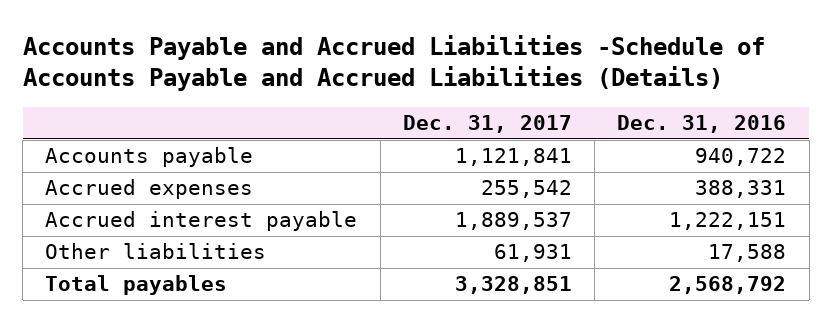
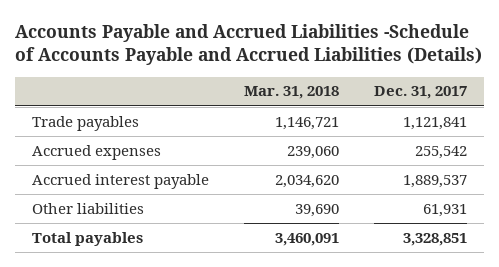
- | Dec. 31, 2017 | Dec. 31, 2016
+ | Mar. 31, 2018 | Dec. 31, 2017
- Accounts payable | 1,121,841 | 940,722
+ Trade payables | 1,146,721 | 1,121,841

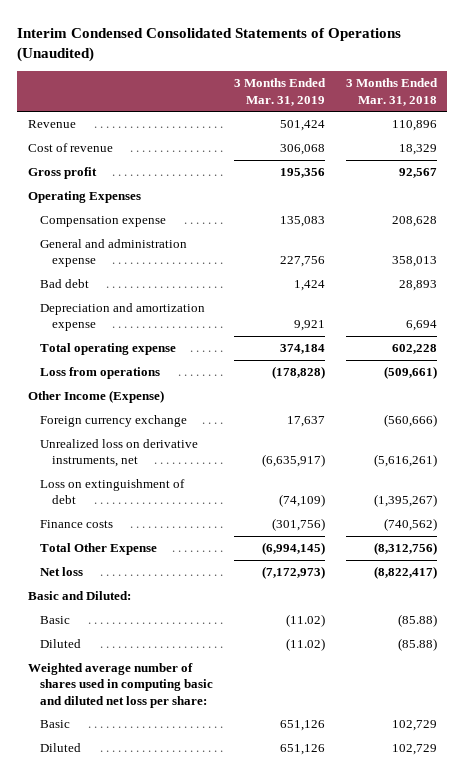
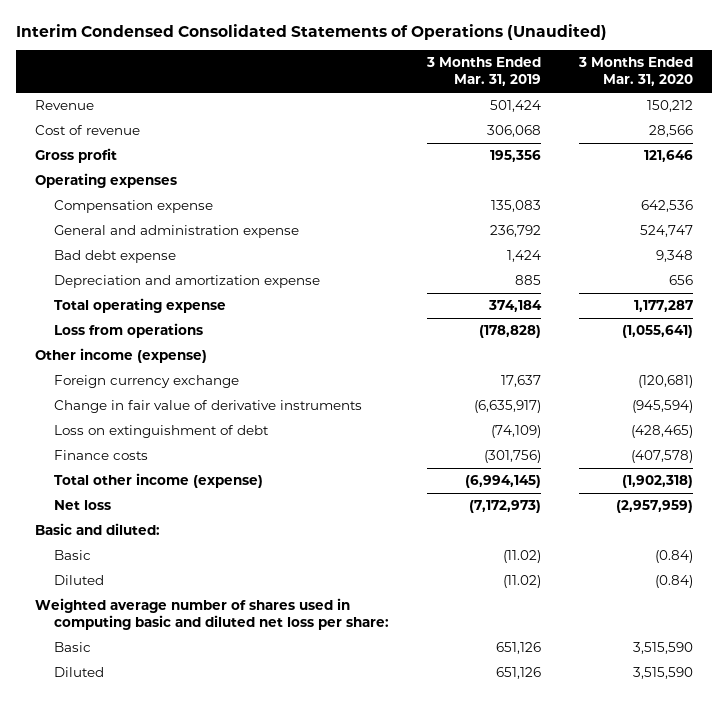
- | 3 Months Ended Mar. 31, 2019 | 3 Months Ended Mar. 31, 2018
+ | 3 Months Ended Mar. 31, 2019 | 3 Months Ended Mar. 31, 2020
- Operating Expenses
+ Operating expenses
- General and administration expense | 227,756 | 358,013
- Bad debt | 1,424 | 28,893
- Depreciation and amortization expense | 9,921 | 6,694
+ General and administration expense | 236,792 | 524,747
+ Bad debt expense | 1,424 | 9,348
+ Depreciation and amortization expense | 885 | 656
- Other Income (Expense)
+ Other income (expense)
- Unrealized loss on derivative instruments, net | (6,635,917) | (5,616,261)
+ Change in fair value of derivative instruments | (6,635,917) | (945,594)
- Total Other Expense | (6,994,145) | (8,312,756)
+ Total other income (expense) | (6,994,145) | (1,902,318)
- Basic and Diluted:
+ Basic and diluted:

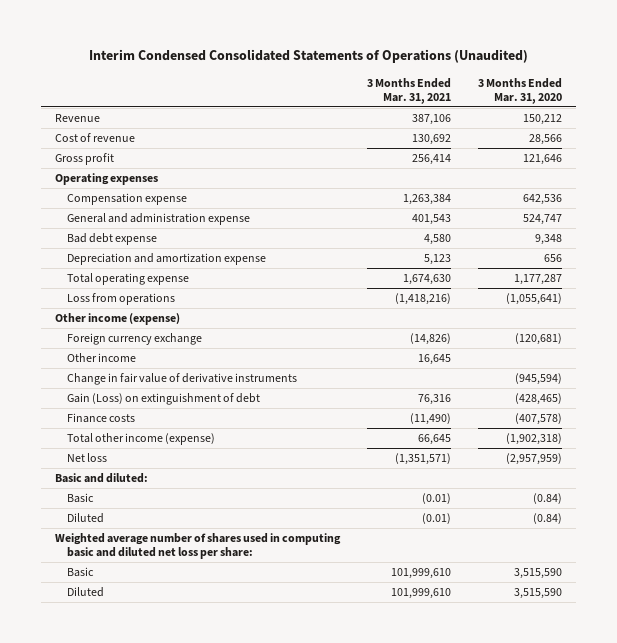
- | 3 Months Ended Mar. 31, 2019 | 3 Months Ended Mar. 31, 2020
+ | 3 Months Ended Mar. 31, 2021 | 3 Months Ended Mar. 31, 2020
+ Other income | 16,645 |
- Loss on extinguishment of debt | (74,109) | (428,465)
+ Gain (Loss) on extinguishment of debt | 76,316 | (428,465)

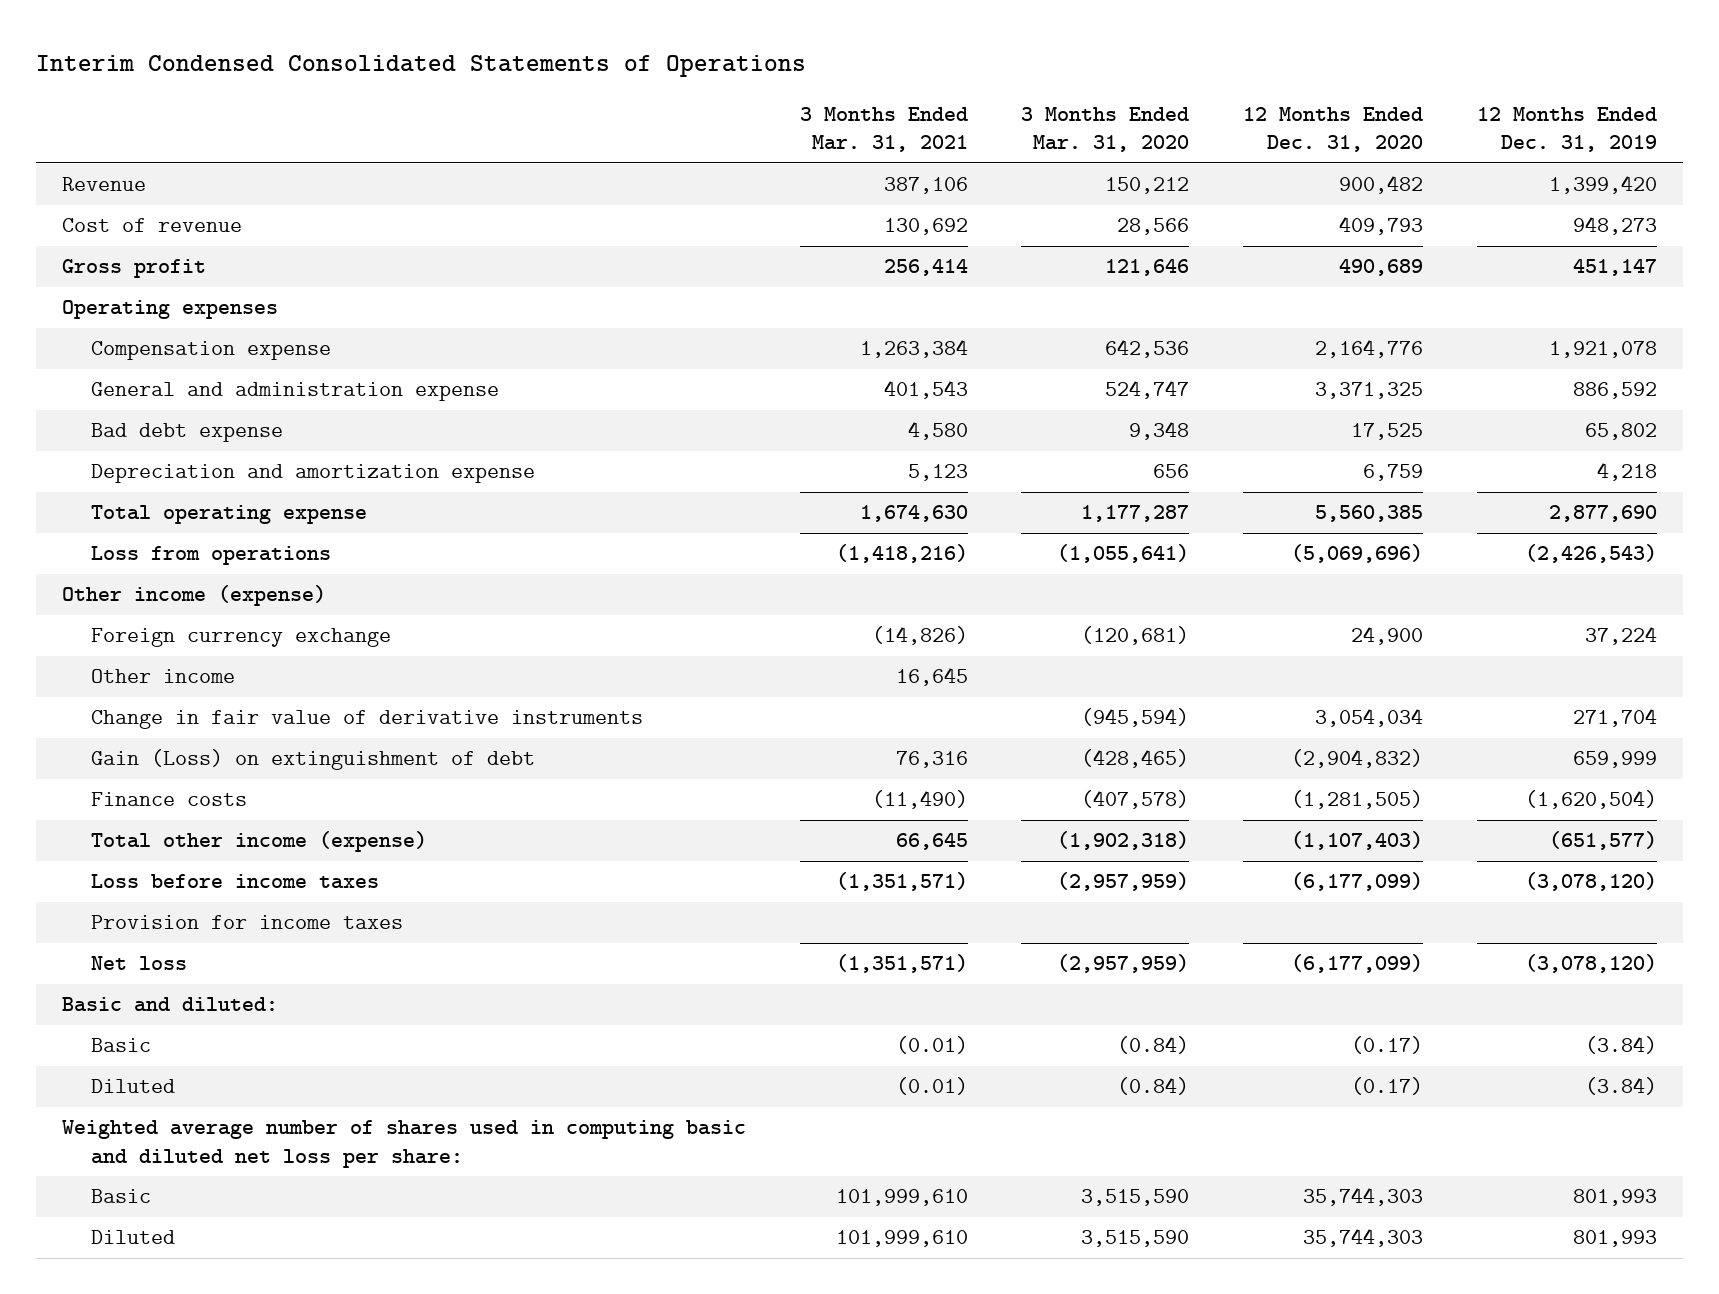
- Interim Condensed Consolidated Statements of Operations (Unaudited)
+ Interim Condensed Consolidated Statements of Operations
- | 3 Months Ended Mar. 31, 2021 | 3 Months Ended Mar. 31, 2020
+ | 3 Months Ended Mar. 31, 2021 | 3 Months Ended Mar. 31, 2020 | 12 Months Ended Dec. 31, 2020 | 12 Months Ended Dec. 31, 2019
+ Loss before income taxes | (1,351,571) | (2,957,959) | (6,177,099) | (3,078,120)
+ Provision for income taxes

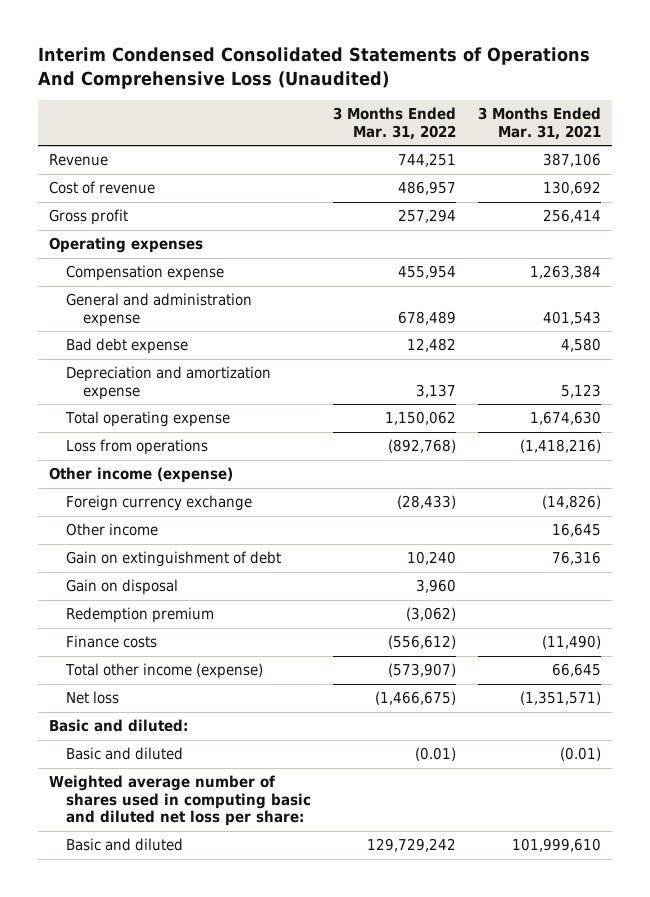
- Interim Condensed Consolidated Statements of Operations
+ Interim Condensed Consolidated Statements of Operations And Comprehensive Loss (Unaudited)
- | 3 Months Ended Mar. 31, 2021 | 3 Months Ended Mar. 31, 2020 | 12 Months Ended Dec. 31, 2020 | 12 Months Ended Dec. 31, 2019
+ | 3 Months Ended Mar. 31, 2022 | 3 Months Ended Mar. 31, 2021
- Change in fair value of derivative instruments | | (945,594) | 3,054,034 | 271,704
- Gain (Loss) on extinguishment of debt | 76,316 | (428,465) | (2,904,832) | 659,999
+ Gain on extinguishment of debt | 10,240 | 76,316
+ Gain on disposal | 3,960 |
+ Redemption premium | (3,062) |
- Loss before income taxes | (1,351,571) | (2,957,959) | (6,177,099) | (3,078,120)
- Provision for income taxes
- Basic | (0.01) | (0.84) | (0.17) | (3.84)
- Diluted | (0.01) | (0.84) | (0.17) | (3.84)
+ Basic and diluted | (0.01) | (0.01)
- Basic | 101,999,610 | 3,515,590 | 35,744,303 | 801,993
- Diluted | 101,999,610 | 3,515,590 | 35,744,303 | 801,993
+ Basic and diluted | 129,729,242 | 101,999,610

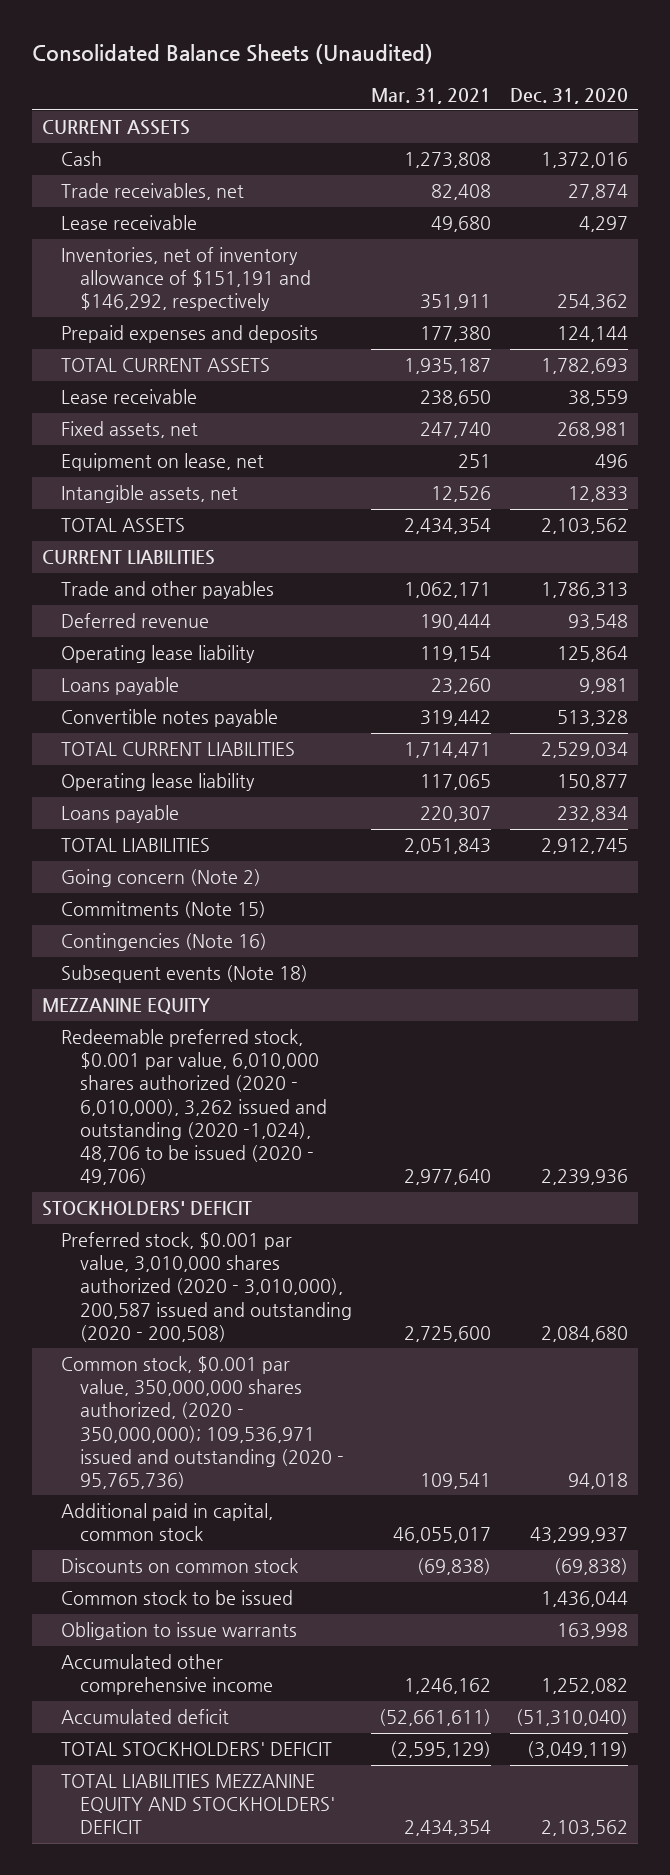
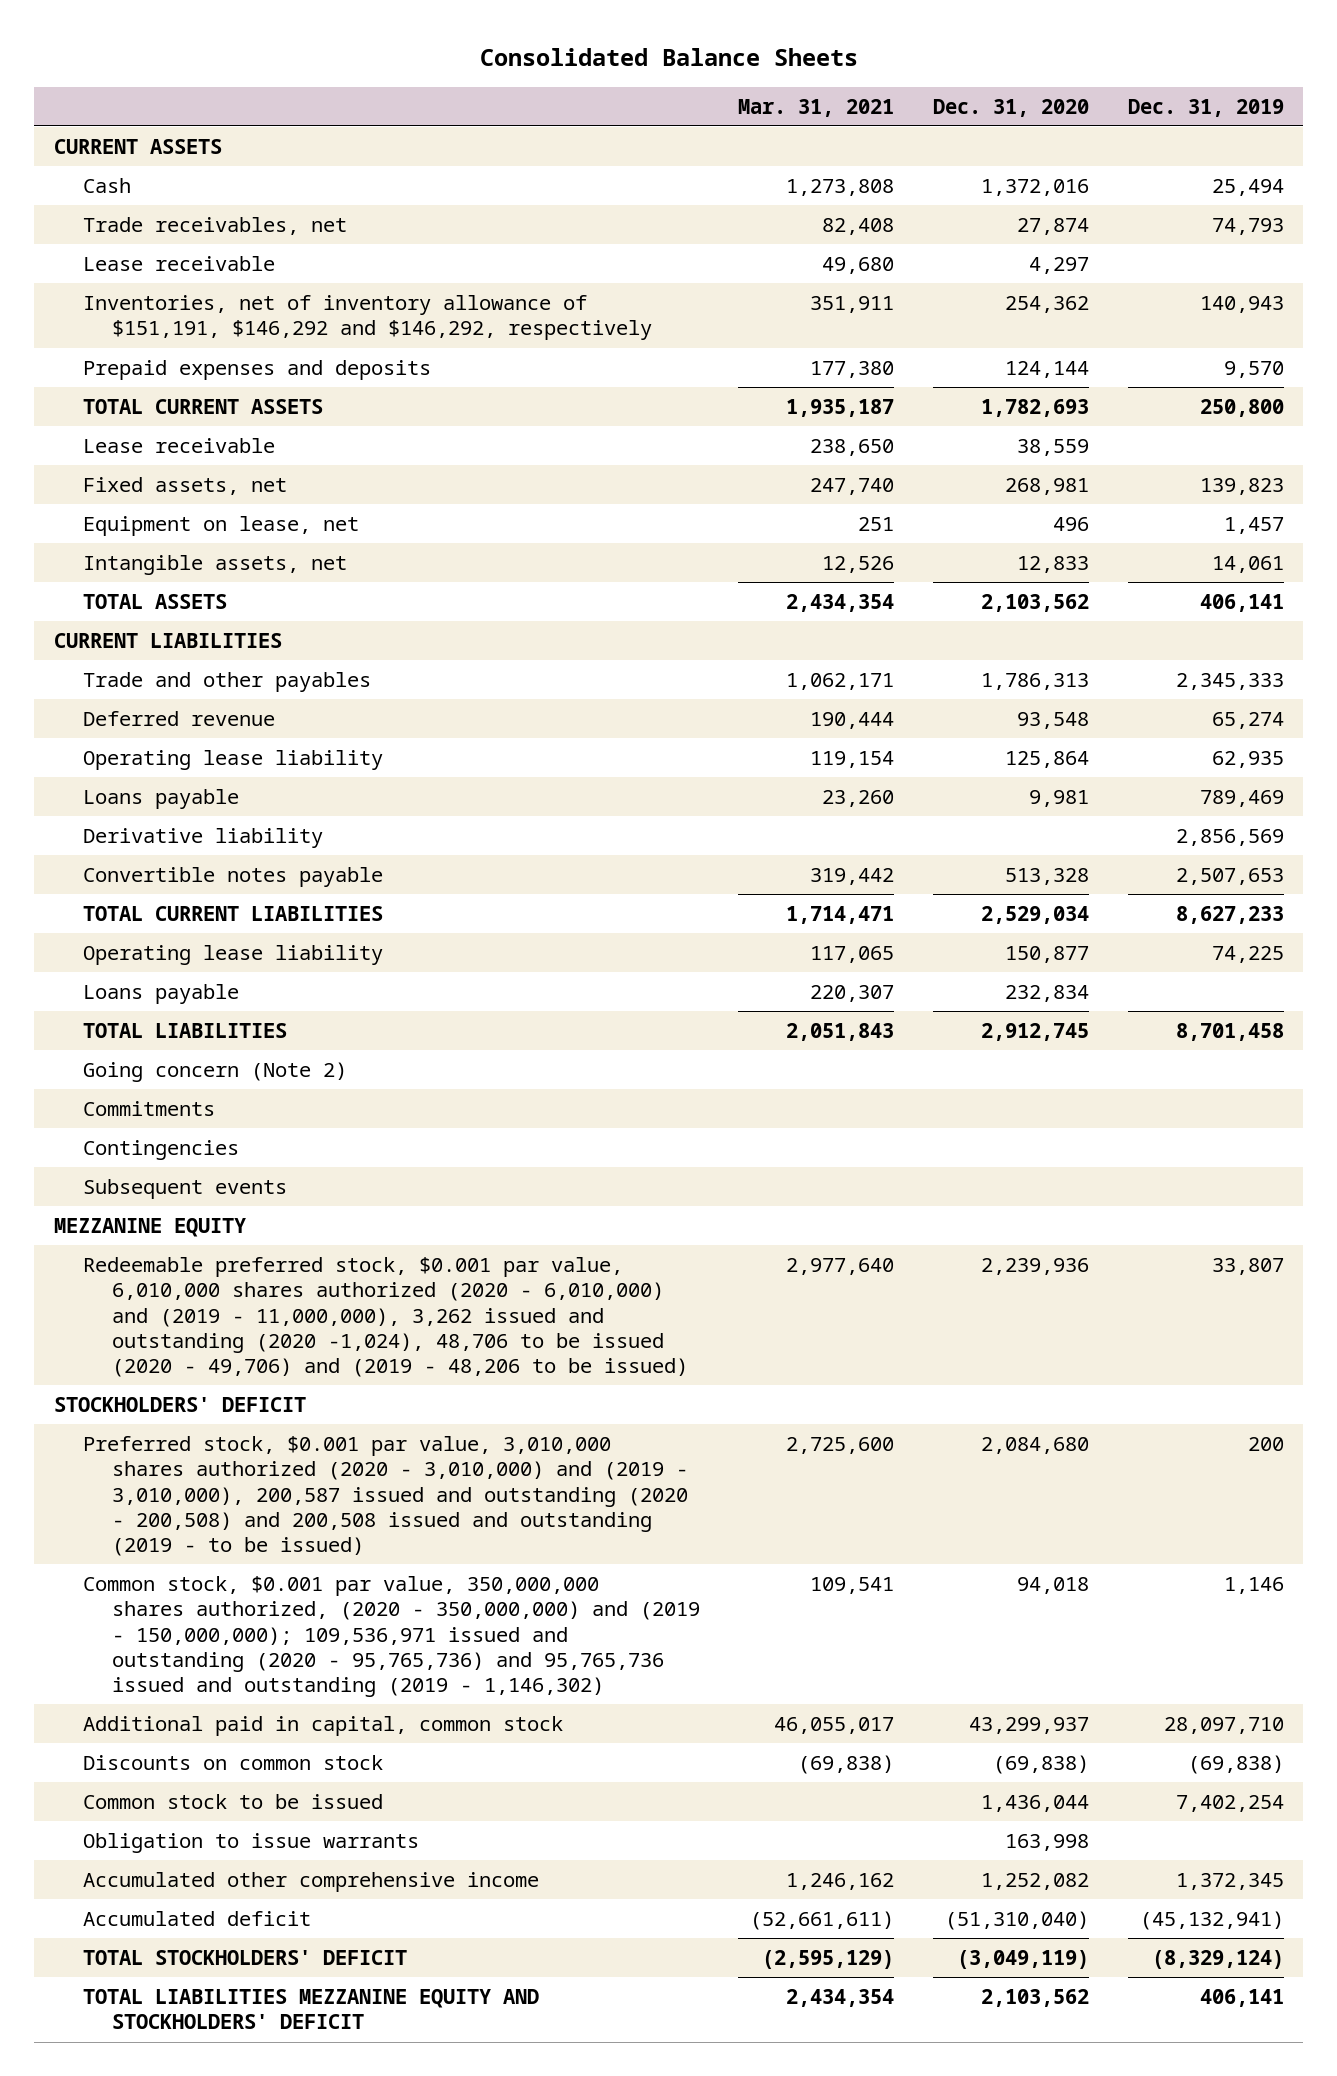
- Consolidated Balance Sheets (Unaudited)
+ Consolidated Balance Sheets
- | Mar. 31, 2021 | Dec. 31, 2020
+ | Mar. 31, 2021 | Dec. 31, 2020 | Dec. 31, 2019
- Inventories, net of inventory allowance of $151,191 and $146,292, respectively | 351,911 | 254,362
+ Inventories, net of inventory allowance of $151,191, $146,292 and $146,292, respectively | 351,911 | 254,362 | 140,943
+ Derivative liability | | | 2,856,569
- Commitments (Note 15)
- Contingencies (Note 16)
- Subsequent events (Note 18)
+ Commitments
+ Contingencies
+ Subsequent events
- Redeemable preferred stock, $0.001 par value, 6,010,000 shares authorized (2020 - 6,010,000), 3,262 issued and outstanding (2020 -1,024), 48,706 to be issued (2020 - 49,706) | 2,977,640 | 2,239,936
+ Redeemable preferred stock, $0.001 par value, 6,010,000 shares authorized (2020 - 6,010,000) and (2019 - 11,000,000), 3,262 issued and outstanding (2020 -1,024), 48,706 to be issued (2020 - 49,706) and (2019 - 48,206 to be issued) | 2,977,640 | 2,239,936 | 33,807
- Preferred stock, $0.001 par value, 3,010,000 shares authorized (2020 - 3,010,000), 200,587 issued and outstanding (2020 - 200,508) | 2,725,600 | 2,084,680
- Common stock, $0.001 par value, 350,000,000 shares authorized, (2020 - 350,000,000); 109,536,971 issued and outstanding (2020 - 95,765,736) | 109,541 | 94,018
+ Preferred stock, $0.001 par value, 3,010,000 shares authorized (2020 - 3,010,000) and (2019 - 3,010,000), 200,587 issued and outstanding (2020 - 200,508) and 200,508 issued and outstanding (2019 - to be issued) | 2,725,600 | 2,084,680 | 200
+ Common stock, $0.001 par value, 350,000,000 shares authorized, (2020 - 350,000,000) and (2019 - 150,000,000); 109,536,971 issued and outstanding (2020 - 95,765,736) and 95,765,736 issued and outstanding (2019 - 1,146,302) | 109,541 | 94,018 | 1,146

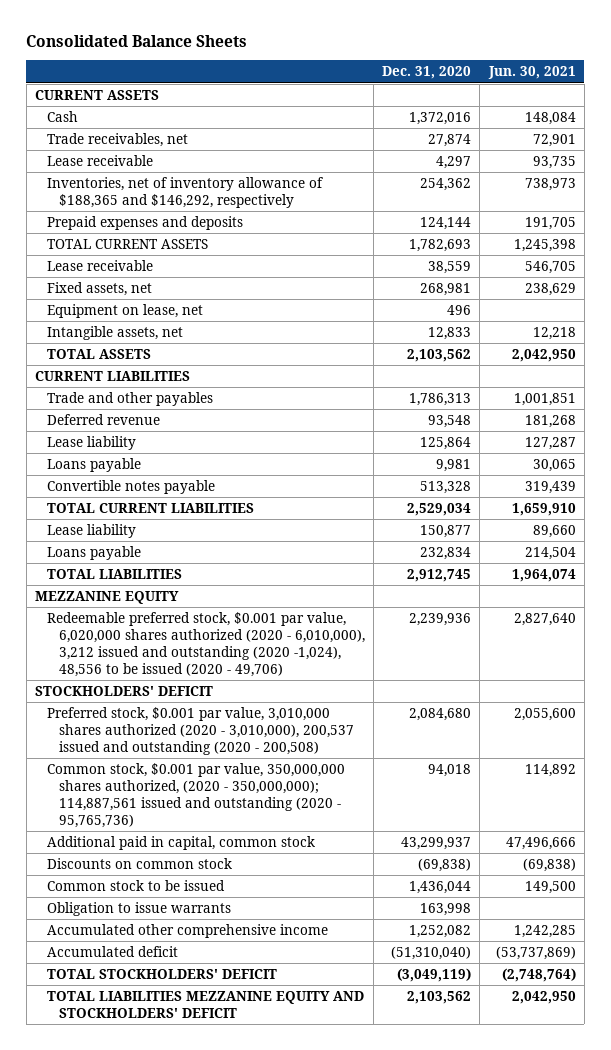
- | Mar. 31, 2021 | Dec. 31, 2020 | Dec. 31, 2019
+ | Dec. 31, 2020 | Jun. 30, 2021
- Inventories, net of inventory allowance of $151,191, $146,292 and $146,292, respectively | 351,911 | 254,362 | 140,943
+ Inventories, net of inventory allowance of $188,365 and $146,292, respectively | 254,362 | 738,973
- Operating lease liability | 119,154 | 125,864 | 62,935
+ Lease liability | 125,864 | 127,287
- Derivative liability | | | 2,856,569
- Operating lease liability | 117,065 | 150,877 | 74,225
+ Lease liability | 150,877 | 89,660
- Going concern (Note 2)
- Commitments
- Contingencies
- Subsequent events
- Redeemable preferred stock, $0.001 par value, 6,010,000 shares authorized (2020 - 6,010,000) and (2019 - 11,000,000), 3,262 issued and outstanding (2020 -1,024), 48,706 to be issued (2020 - 49,706) and (2019 - 48,206 to be issued) | 2,977,640 | 2,239,936 | 33,807
+ Redeemable preferred stock, $0.001 par value, 6,020,000 shares authorized (2020 - 6,010,000), 3,212 issued and outstanding (2020 -1,024), 48,556 to be issued (2020 - 49,706) | 2,239,936 | 2,827,640
- Preferred stock, $0.001 par value, 3,010,000 shares authorized (2020 - 3,010,000) and (2019 - 3,010,000), 200,587 issued and outstanding (2020 - 200,508) and 200,508 issued and outstanding (2019 - to be issued) | 2,725,600 | 2,084,680 | 200
- Common stock, $0.001 par value, 350,000,000 shares authorized, (2020 - 350,000,000) and (2019 - 150,000,000); 109,536,971 issued and outstanding (2020 - 95,765,736) and 95,765,736 issued and outstanding (2019 - 1,146,302) | 109,541 | 94,018 | 1,146
+ Preferred stock, $0.001 par value, 3,010,000 shares authorized (2020 - 3,010,000), 200,537 issued and outstanding (2020 - 200,508) | 2,084,680 | 2,055,600
+ Common stock, $0.001 par value, 350,000,000 shares authorized, (2020 - 350,000,000); 114,887,561 issued and outstanding (2020 - 95,765,736) | 94,018 | 114,892

